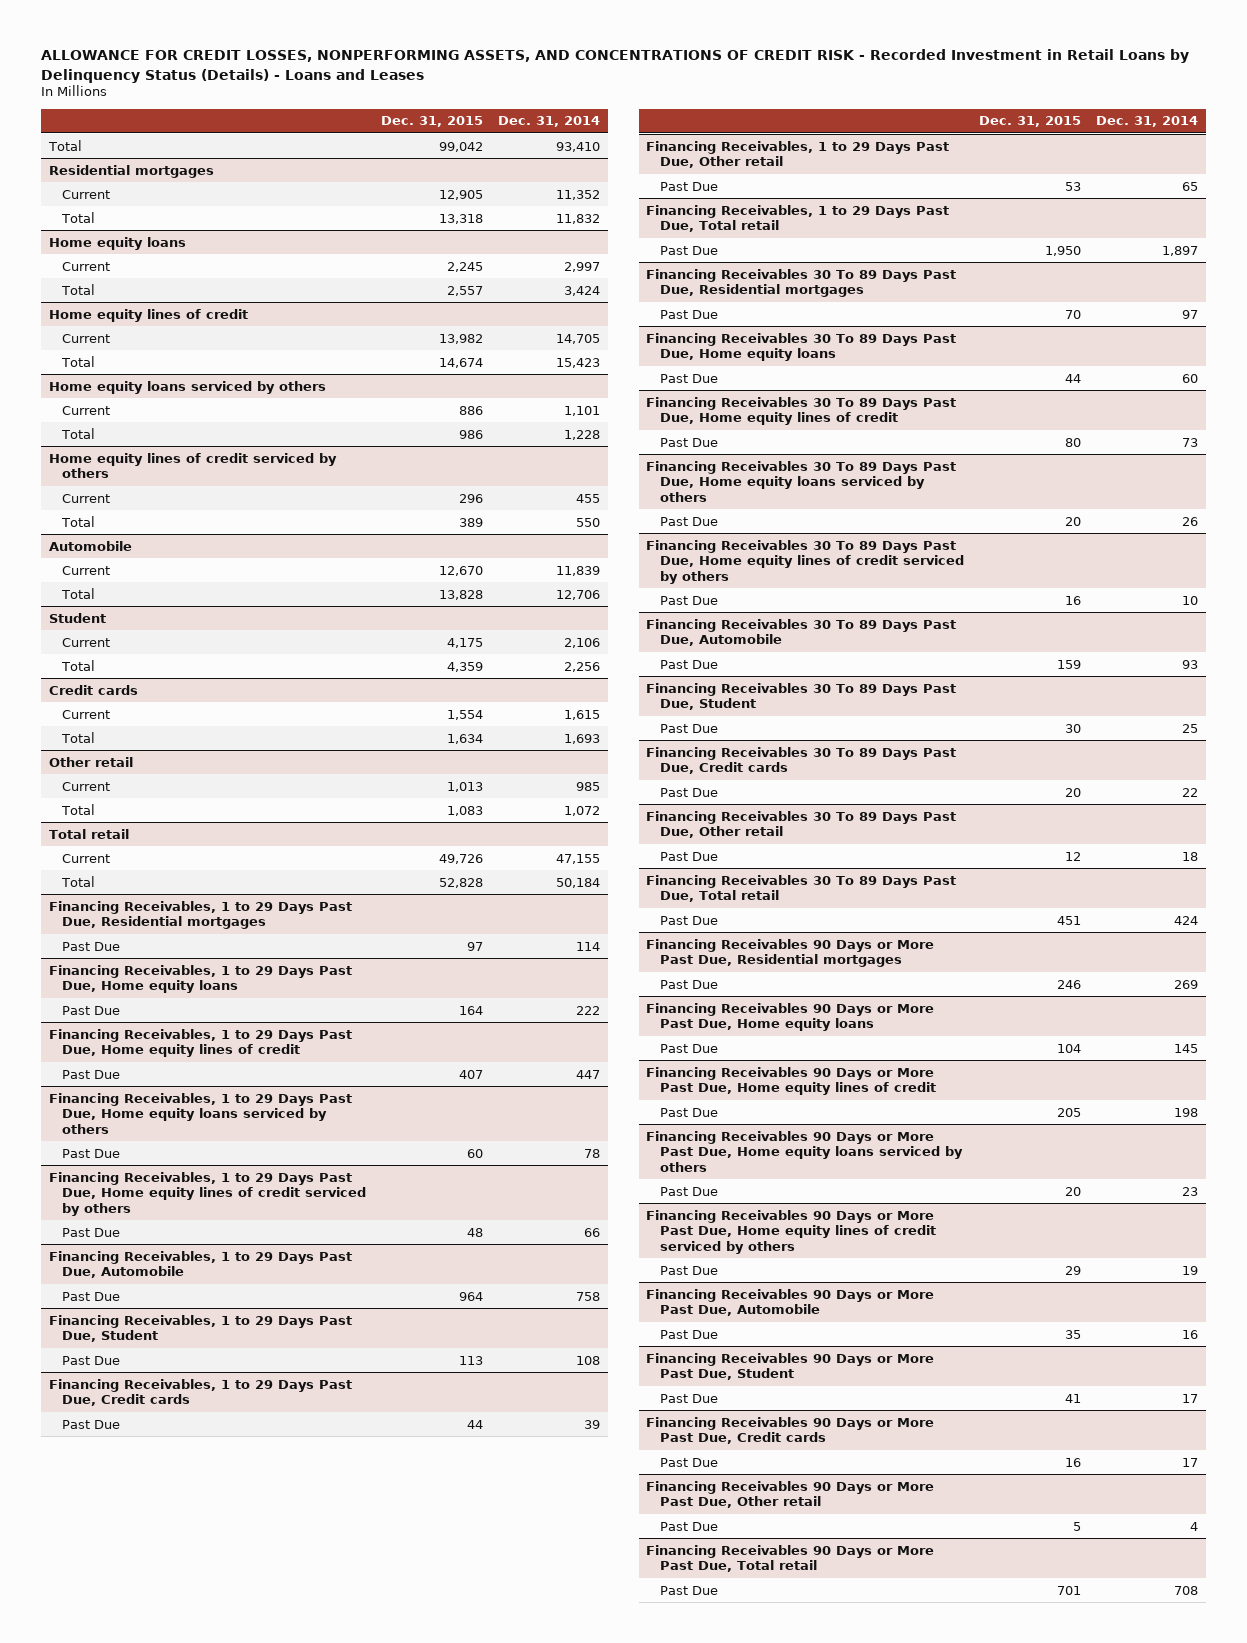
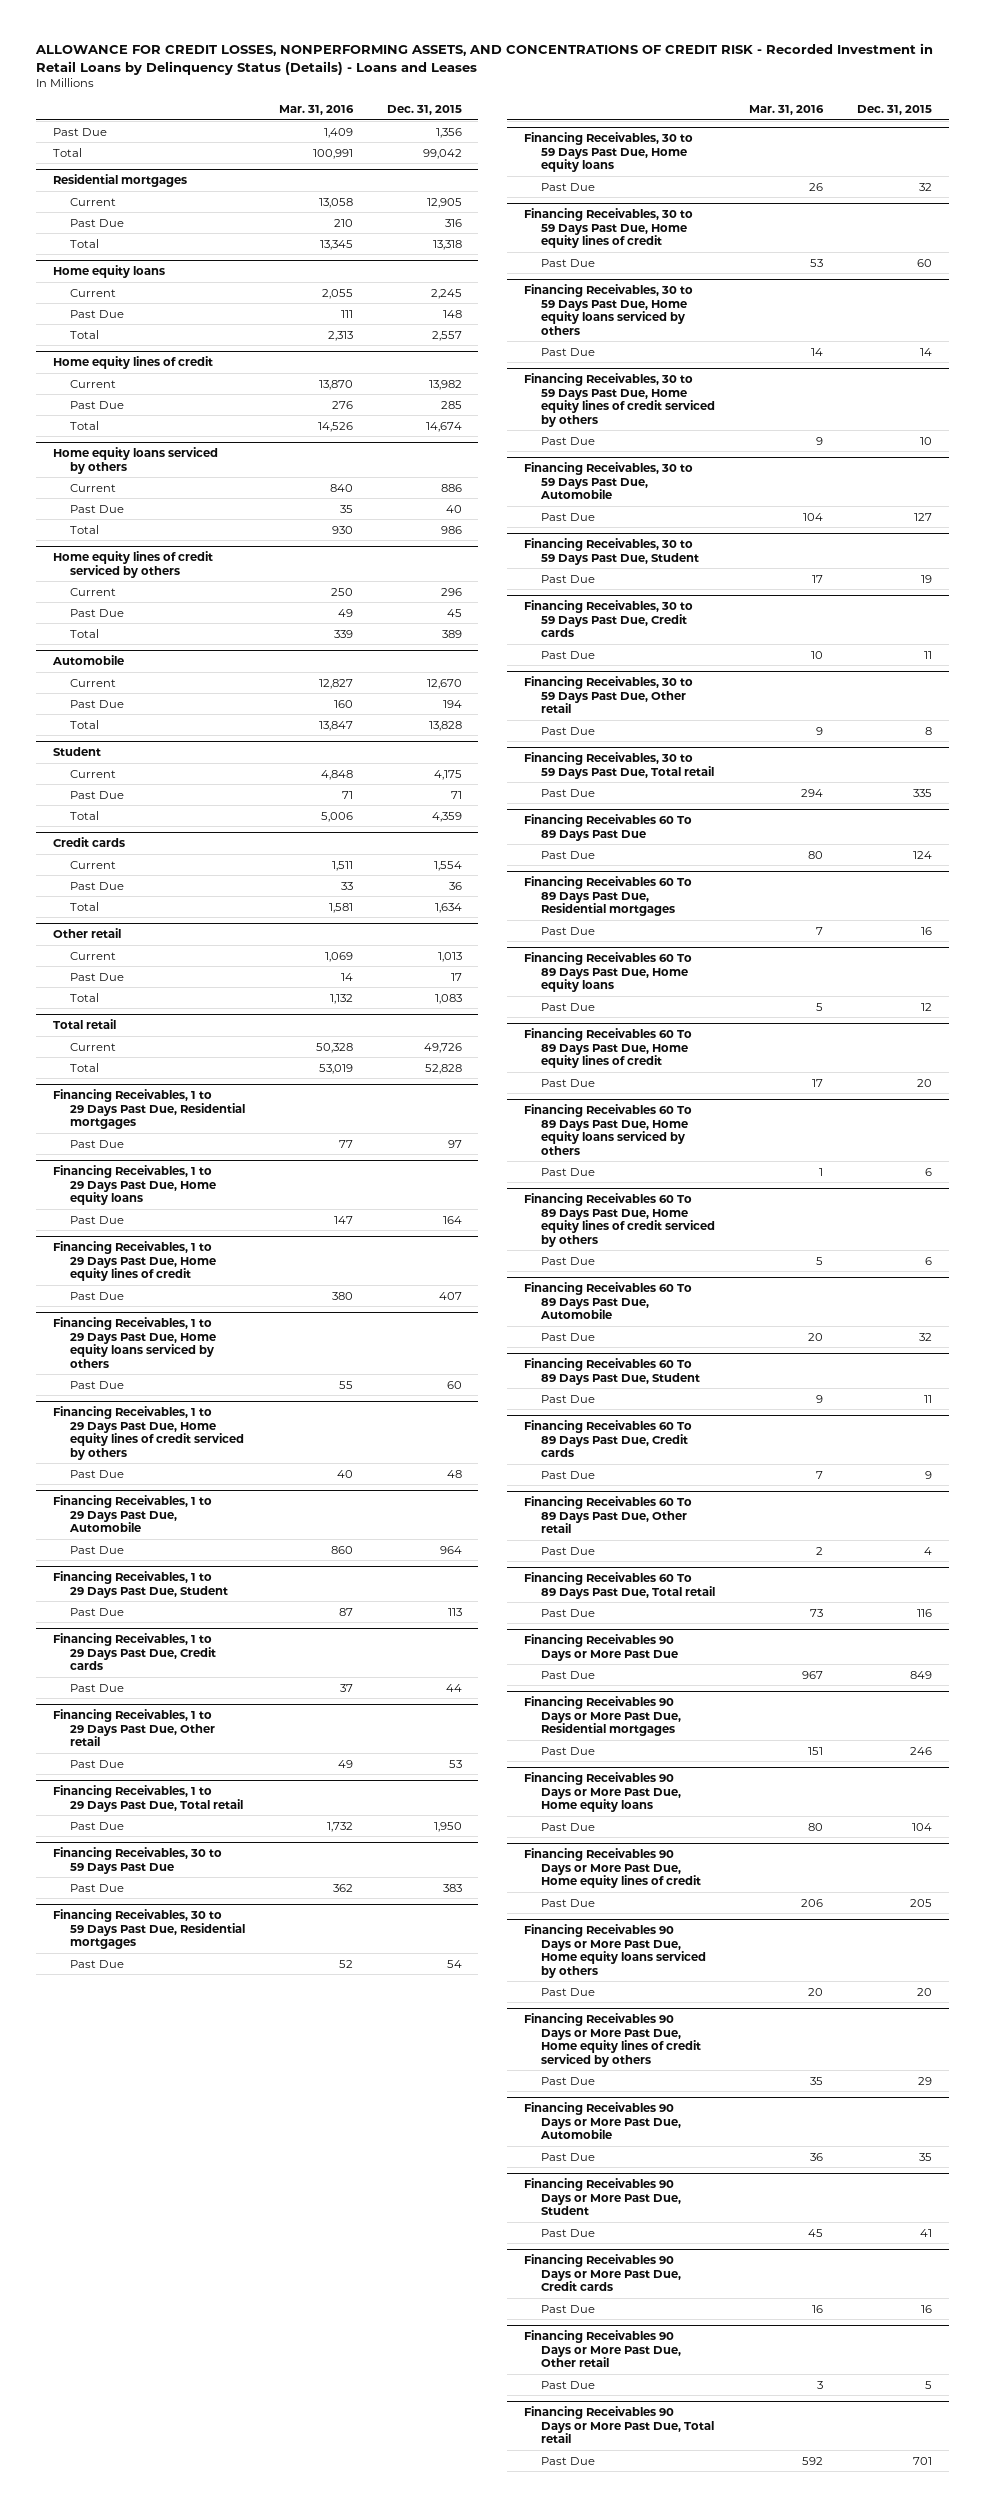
- | Dec. 31, 2015 | Dec. 31, 2014
+ | Mar. 31, 2016 | Dec. 31, 2015
+ Past Due | 1,409 | 1,356
@ Residential mortgages
+ Past Due | 210 | 316
@ Home equity loans
+ Past Due | 111 | 148
@ Home equity lines of credit
+ Past Due | 276 | 285
@ Home equity loans serviced by others
+ Past Due | 35 | 40
@ Home equity lines of credit serviced by others
+ Past Due | 49 | 45
@ Automobile
+ Past Due | 160 | 194
@ Student
+ Past Due | 71 | 71
@ Credit cards
+ Past Due | 33 | 36
@ Other retail
+ Past Due | 14 | 17
- Financing Receivables 30 To 89 Days Past Due, Residential mortgages
- Past Due | 70 | 97
- Financing Receivables 30 To 89 Days Past Due, Home equity loans
- Past Due | 44 | 60
- Financing Receivables 30 To 89 Days Past Due, Home equity lines of credit
- Past Due | 80 | 73
- Financing Receivables 30 To 89 Days Past Due, Home equity loans serviced by others
- Past Due | 20 | 26
- Financing Receivables 30 To 89 Days Past Due, Home equity lines of credit serviced by others
+ Financing Receivables, 30 to 59 Days Past Due
+ Past Due | 362 | 383
+ Financing Receivables, 30 to 59 Days Past Due, Residential mortgages
+ Past Due | 52 | 54
+ Financing Receivables, 30 to 59 Days Past Due, Home equity loans
+ Past Due | 26 | 32
+ Financing Receivables, 30 to 59 Days Past Due, Home equity lines of credit
+ Past Due | 53 | 60
+ Financing Receivables, 30 to 59 Days Past Due, Home equity loans serviced by others
+ Past Due | 14 | 14
+ Financing Receivables, 30 to 59 Days Past Due, Home equity lines of credit serviced by others
+ Past Due | 9 | 10
+ Financing Receivables, 30 to 59 Days Past Due, Automobile
+ Past Due | 104 | 127
+ Financing Receivables, 30 to 59 Days Past Due, Student
+ Past Due | 17 | 19
+ Financing Receivables, 30 to 59 Days Past Due, Credit cards
+ Past Due | 10 | 11
+ Financing Receivables, 30 to 59 Days Past Due, Other retail
+ Past Due | 9 | 8
+ Financing Receivables, 30 to 59 Days Past Due, Total retail
+ Past Due | 294 | 335
+ Financing Receivables 60 To 89 Days Past Due
+ Past Due | 80 | 124
+ Financing Receivables 60 To 89 Days Past Due, Residential mortgages
- Financing Receivables 30 To 89 Days Past Due, Automobile
- Past Due | 159 | 93
- Financing Receivables 30 To 89 Days Past Due, Student
- Past Due | 30 | 25
- Financing Receivables 30 To 89 Days Past Due, Credit cards
- Past Due | 20 | 22
- Financing Receivables 30 To 89 Days Past Due, Other retail
+ Financing Receivables 60 To 89 Days Past Due, Home equity loans
- Financing Receivables 30 To 89 Days Past Due, Total retail
- Past Due | 451 | 424
+ Financing Receivables 60 To 89 Days Past Due, Home equity lines of credit
+ Past Due | 17 | 20
+ Financing Receivables 60 To 89 Days Past Due, Home equity loans serviced by others
+ Past Due | 1 | 6
+ Financing Receivables 60 To 89 Days Past Due, Home equity lines of credit serviced by others
+ Past Due | 5 | 6
+ Financing Receivables 60 To 89 Days Past Due, Automobile
+ Past Due | 20 | 32
+ Financing Receivables 60 To 89 Days Past Due, Student
+ Past Due | 9 | 11
+ Financing Receivables 60 To 89 Days Past Due, Credit cards
+ Past Due | 7 | 9
+ Financing Receivables 60 To 89 Days Past Due, Other retail
+ Past Due | 2 | 4
+ Financing Receivables 60 To 89 Days Past Due, Total retail
+ Past Due | 73 | 116
+ Financing Receivables 90 Days or More Past Due
+ Past Due | 967 | 849

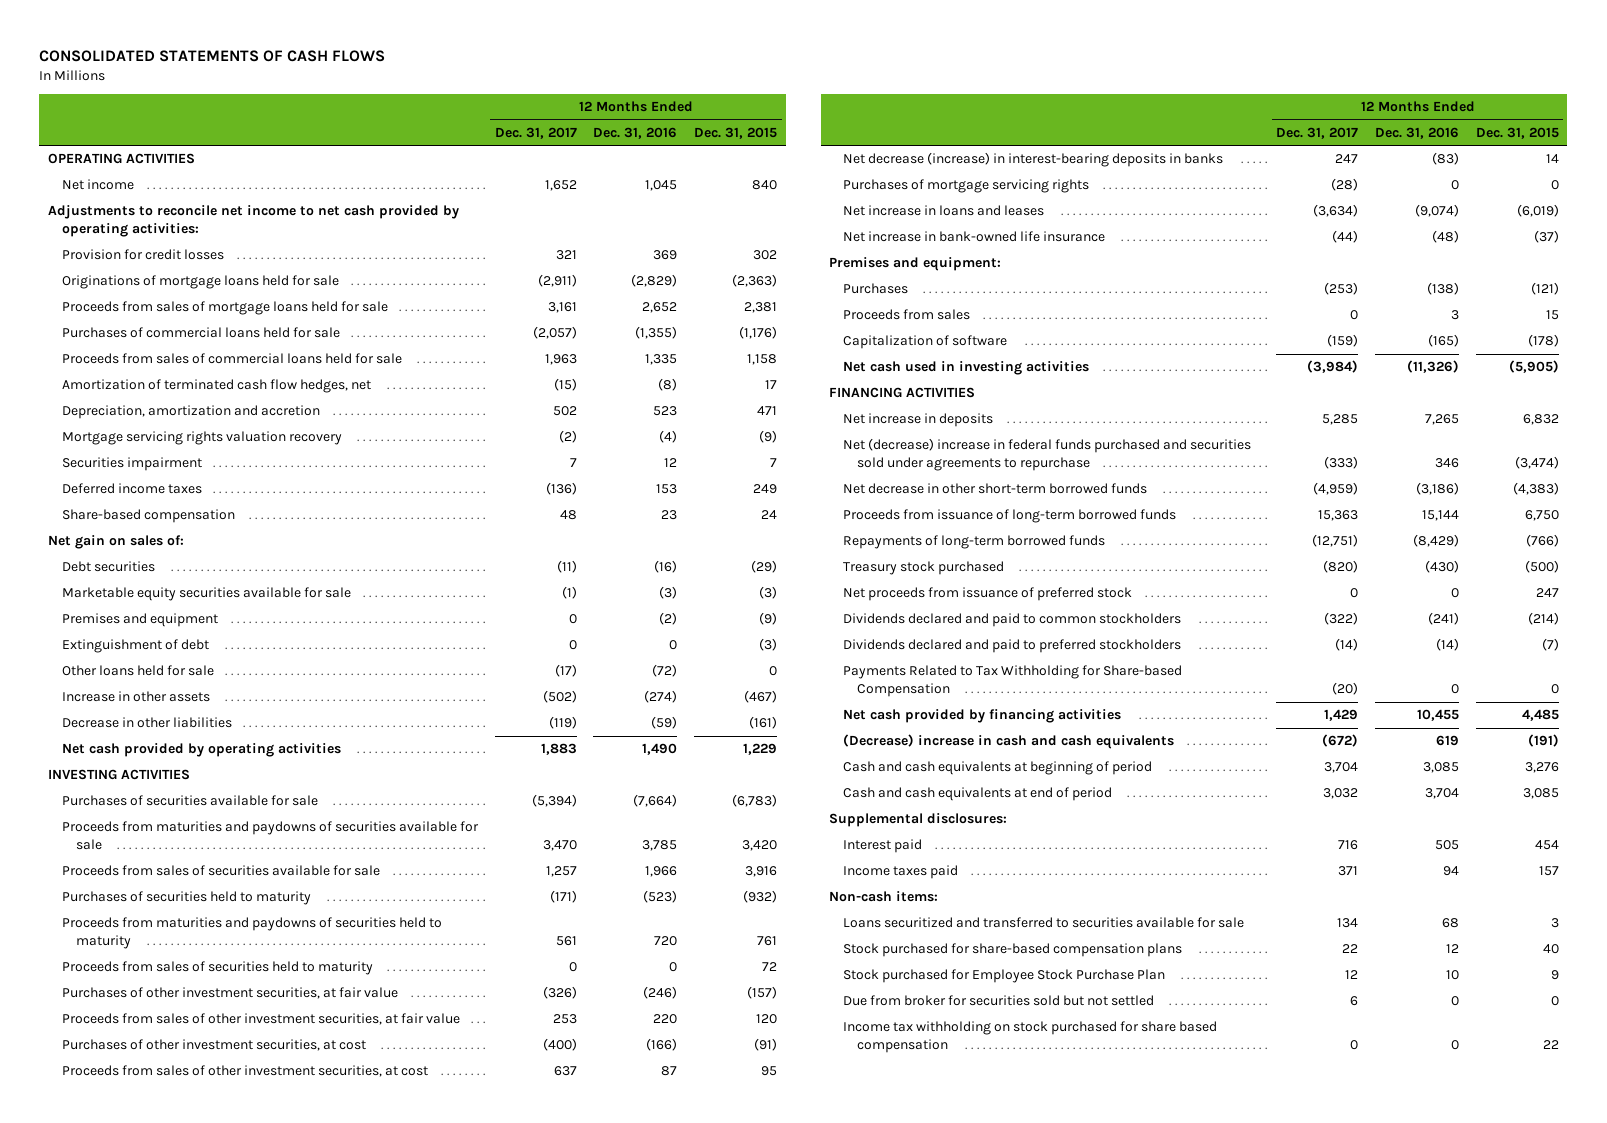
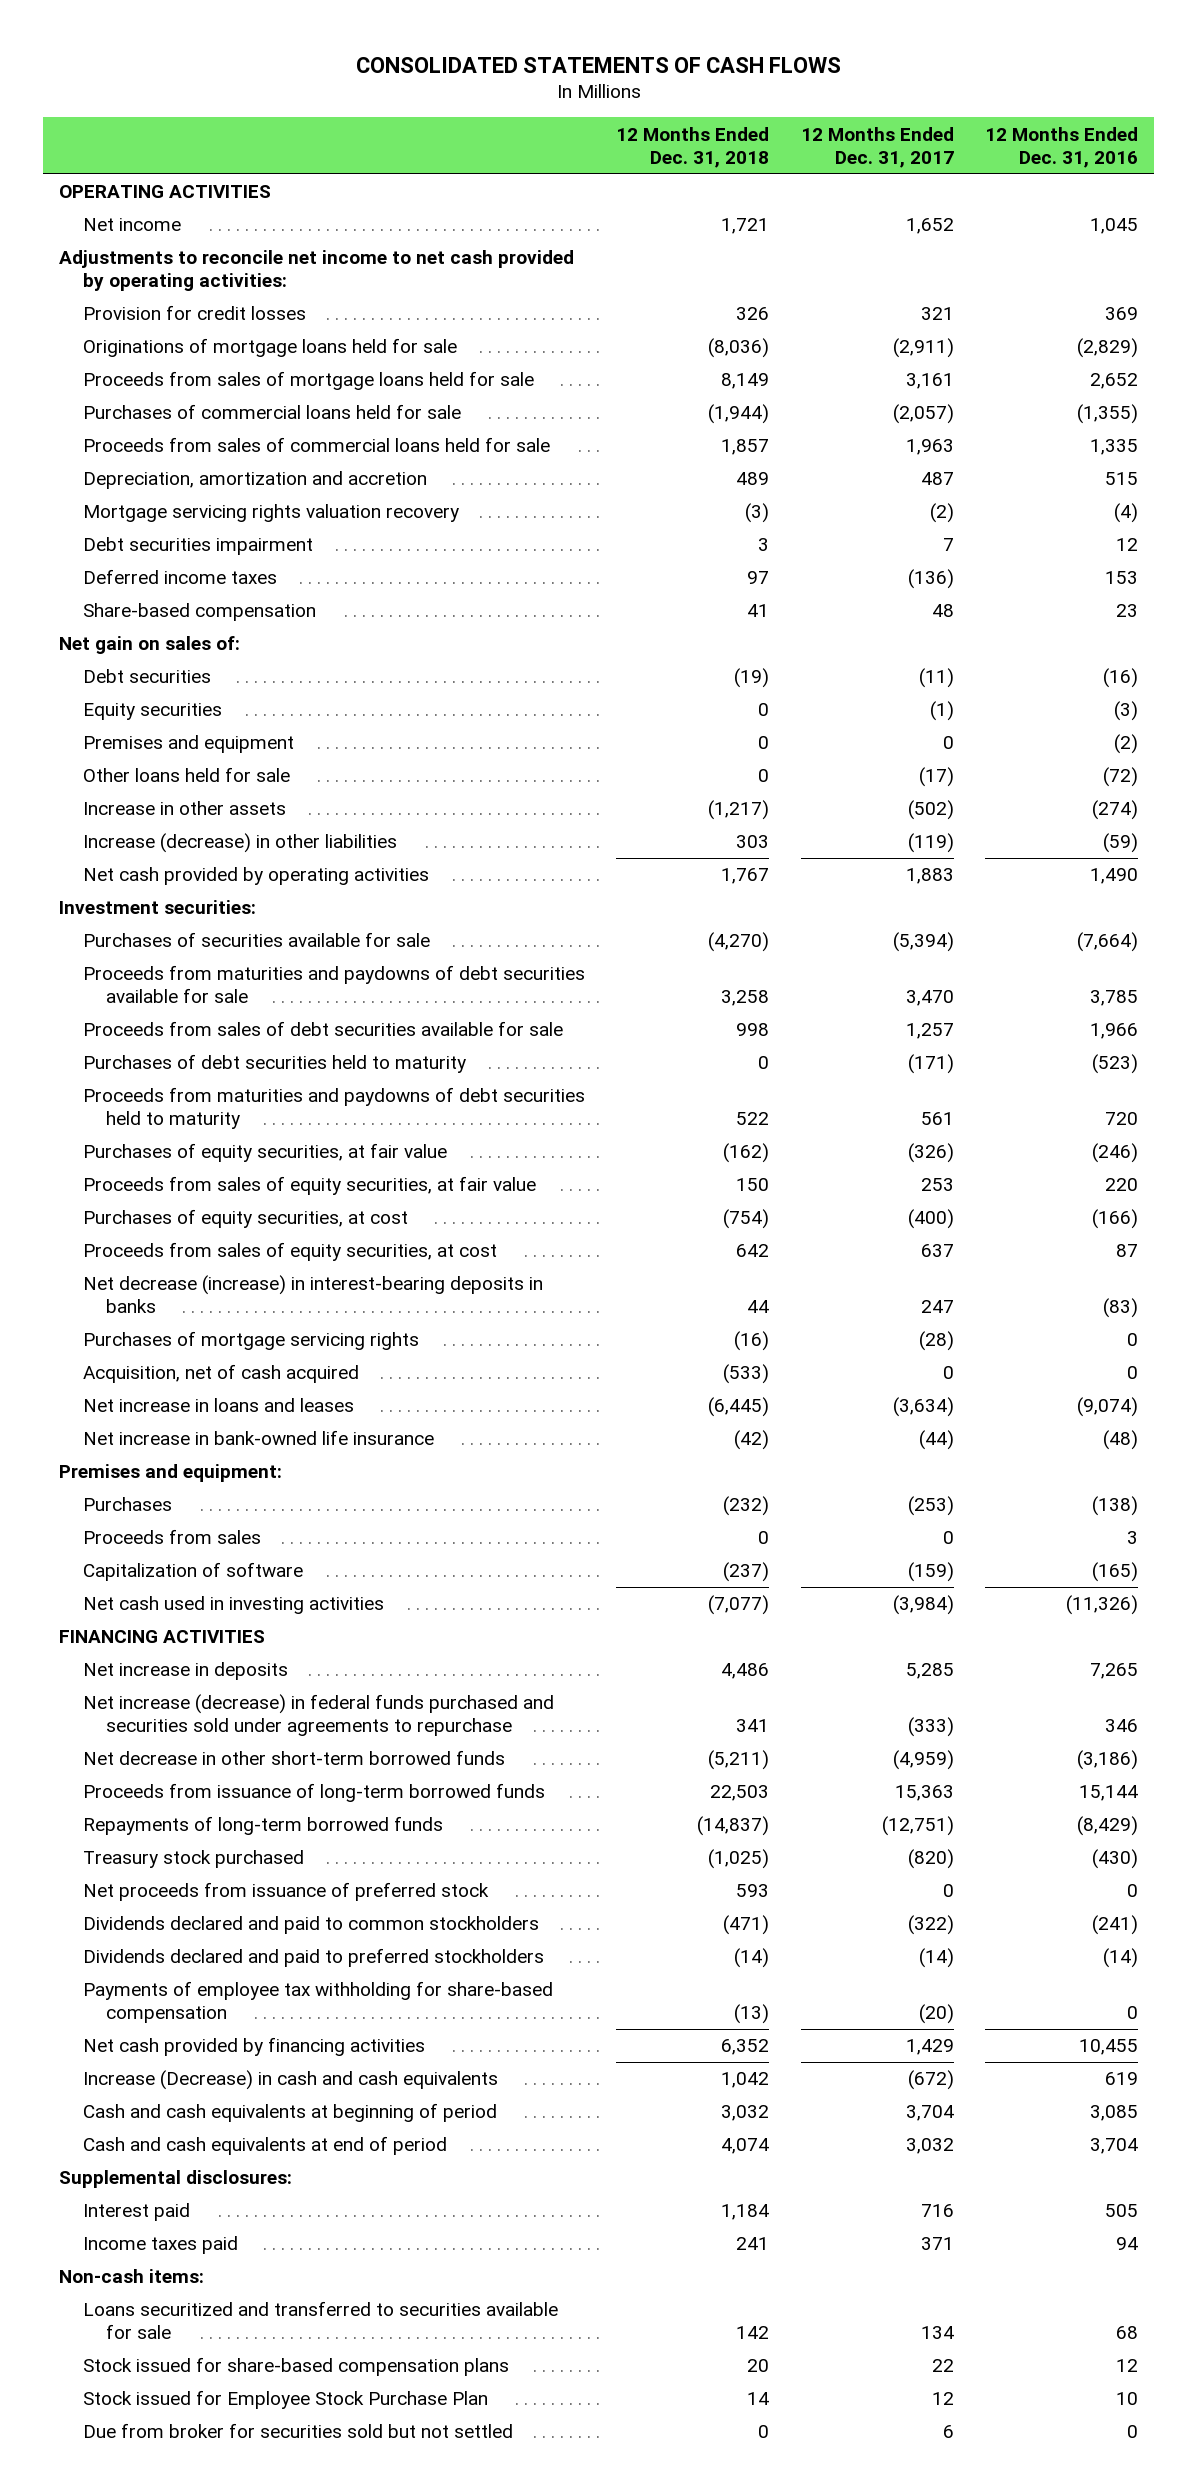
- | 12 Months Ended Dec. 31, 2017 | 12 Months Ended Dec. 31, 2016 | 12 Months Ended Dec. 31, 2015
+ | 12 Months Ended Dec. 31, 2018 | 12 Months Ended Dec. 31, 2017 | 12 Months Ended Dec. 31, 2016
- Amortization of terminated cash flow hedges, net | (15) | (8) | 17
- Depreciation, amortization and accretion | 502 | 523 | 471
+ Depreciation, amortization and accretion | 489 | 487 | 515
- Securities impairment | 7 | 12 | 7
+ Debt securities impairment | 3 | 7 | 12
- Marketable equity securities available for sale | (1) | (3) | (3)
+ Equity securities | 0 | (1) | (3)
- Extinguishment of debt | 0 | 0 | (3)
- Decrease in other liabilities | (119) | (59) | (161)
+ Increase (decrease) in other liabilities | 303 | (119) | (59)
- INVESTING ACTIVITIES
+ Investment securities:
- Proceeds from maturities and paydowns of securities available for sale | 3,470 | 3,785 | 3,420
- Proceeds from sales of securities available for sale | 1,257 | 1,966 | 3,916
- Purchases of securities held to maturity | (171) | (523) | (932)
- Proceeds from maturities and paydowns of securities held to maturity | 561 | 720 | 761
- Proceeds from sales of securities held to maturity | 0 | 0 | 72
- Purchases of other investment securities, at fair value | (326) | (246) | (157)
- Proceeds from sales of other investment securities, at fair value | 253 | 220 | 120
- Purchases of other investment securities, at cost | (400) | (166) | (91)
- Proceeds from sales of other investment securities, at cost | 637 | 87 | 95
+ Proceeds from maturities and paydowns of debt securities available for sale | 3,258 | 3,470 | 3,785
+ Proceeds from sales of debt securities available for sale | 998 | 1,257 | 1,966
+ Purchases of debt securities held to maturity | 0 | (171) | (523)
+ Proceeds from maturities and paydowns of debt securities held to maturity | 522 | 561 | 720
+ Purchases of equity securities, at fair value | (162) | (326) | (246)
+ Proceeds from sales of equity securities, at fair value | 150 | 253 | 220
+ Purchases of equity securities, at cost | (754) | (400) | (166)
+ Proceeds from sales of equity securities, at cost | 642 | 637 | 87
+ Acquisition, net of cash acquired | (533) | 0 | 0
- Net (decrease) increase in federal funds purchased and securities sold under agreements to repurchase | (333) | 346 | (3,474)
+ Net increase (decrease) in federal funds purchased and securities sold under agreements to repurchase | 341 | (333) | 346
- Payments Related to Tax Withholding for Share-based Compensation | (20) | 0 | 0
+ Payments of employee tax withholding for share-based compensation | (13) | (20) | 0
- (Decrease) increase in cash and cash equivalents | (672) | 619 | (191)
+ Increase (Decrease) in cash and cash equivalents | 1,042 | (672) | 619
- Stock purchased for share-based compensation plans | 22 | 12 | 40
- Stock purchased for Employee Stock Purchase Plan | 12 | 10 | 9
+ Stock issued for share-based compensation plans | 20 | 22 | 12
+ Stock issued for Employee Stock Purchase Plan | 14 | 12 | 10
- Income tax withholding on stock purchased for share based compensation | 0 | 0 | 22

